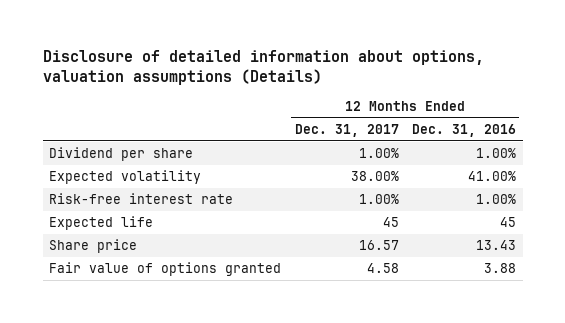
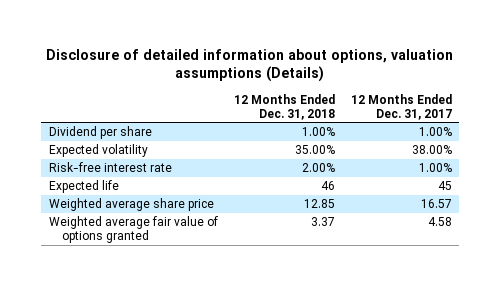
- | 12 Months Ended Dec. 31, 2017 | 12 Months Ended Dec. 31, 2016
+ | 12 Months Ended Dec. 31, 2018 | 12 Months Ended Dec. 31, 2017
- Share price | 16.57 | 13.43
- Fair value of options granted | 4.58 | 3.88
+ Weighted average share price | 12.85 | 16.57
+ Weighted average fair value of options granted | 3.37 | 4.58

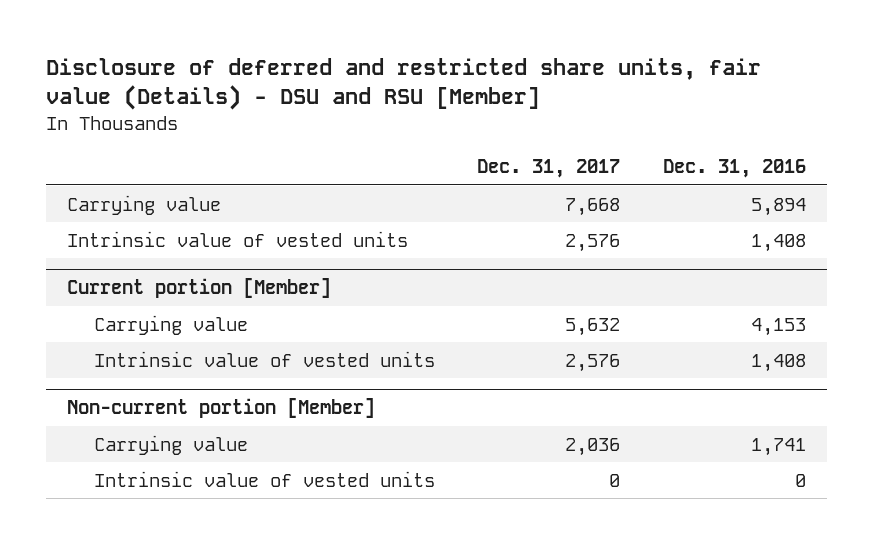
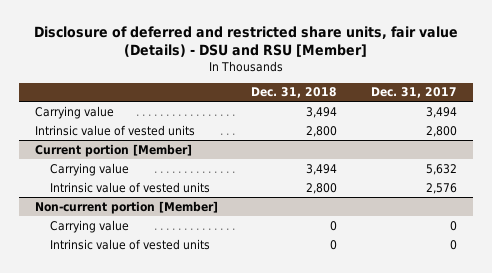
- | Dec. 31, 2017 | Dec. 31, 2016
+ | Dec. 31, 2018 | Dec. 31, 2017
- Carrying value | 7,668 | 5,894
- Intrinsic value of vested units | 2,576 | 1,408
+ Carrying value | 3,494 | 3,494
+ Intrinsic value of vested units | 2,800 | 2,800
@ Non-current portion [Member]
- Carrying value | 2,036 | 1,741
+ Carrying value | 0 | 0

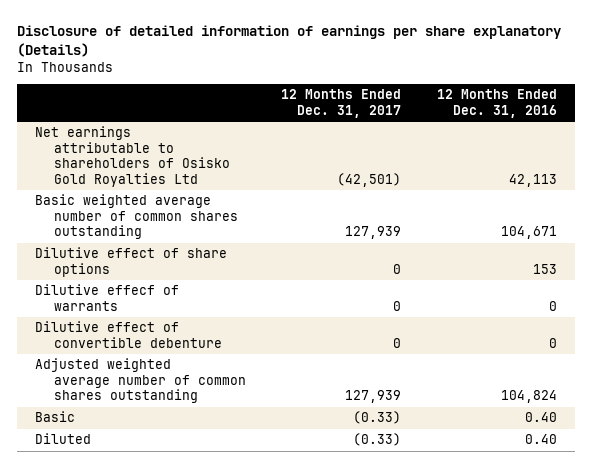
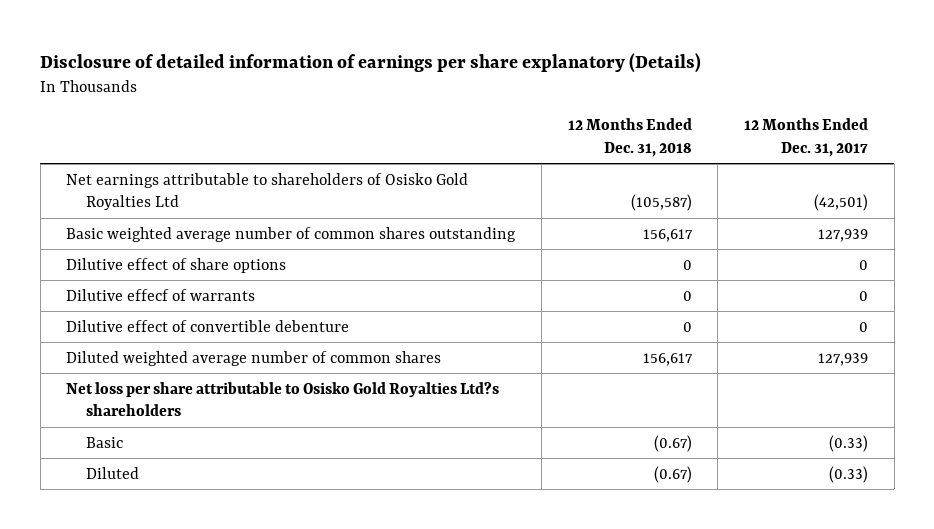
- | 12 Months Ended Dec. 31, 2017 | 12 Months Ended Dec. 31, 2016
+ | 12 Months Ended Dec. 31, 2018 | 12 Months Ended Dec. 31, 2017
- Adjusted weighted average number of common shares outstanding | 127,939 | 104,824
+ Diluted weighted average number of common shares | 156,617 | 127,939
+ Net loss per share attributable to Osisko Gold Royalties Ltd?s shareholders

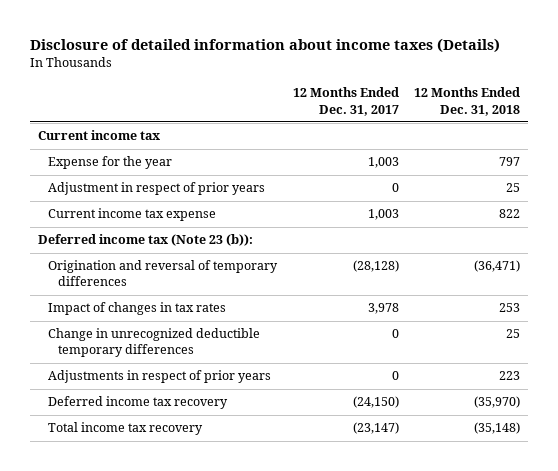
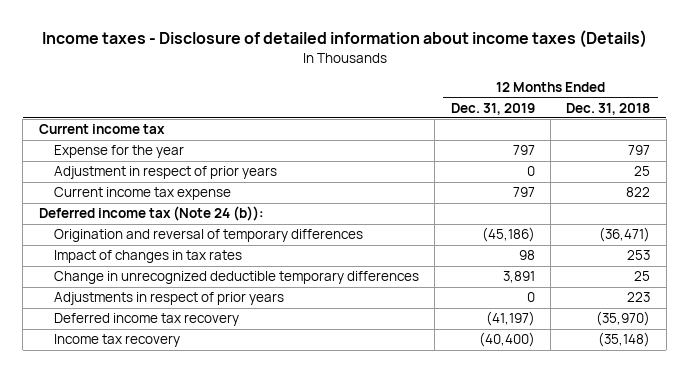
- Disclosure of detailed information about income taxes (Details)
+ Income taxes - Disclosure of detailed information about income taxes (Details)
- | 12 Months Ended Dec. 31, 2017 | 12 Months Ended Dec. 31, 2018
+ | 12 Months Ended Dec. 31, 2019 | 12 Months Ended Dec. 31, 2018
- Deferred income tax (Note 23 (b)):
+ Deferred income tax (Note 24 (b)):
- Total income tax recovery | (23,147) | (35,148)
+ Income tax recovery | (40,400) | (35,148)

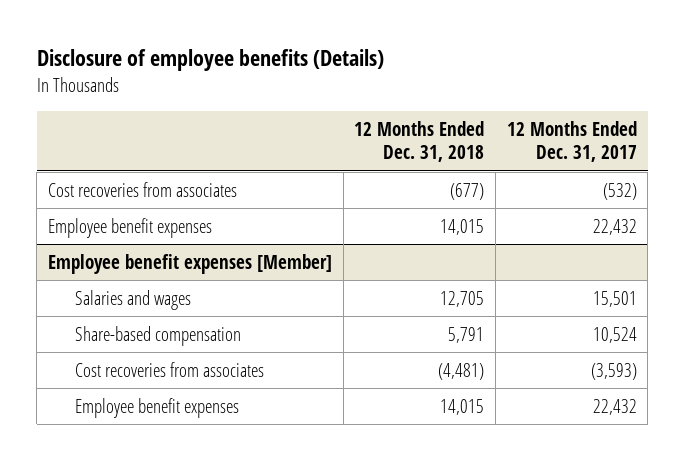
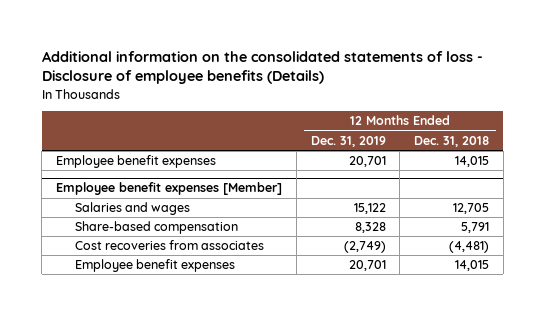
- Disclosure of employee benefits (Details)
+ Additional information on the consolidated statements of loss - Disclosure of employee benefits (Details)
- | 12 Months Ended Dec. 31, 2018 | 12 Months Ended Dec. 31, 2017
+ | 12 Months Ended Dec. 31, 2019 | 12 Months Ended Dec. 31, 2018
- Cost recoveries from associates | (677) | (532)

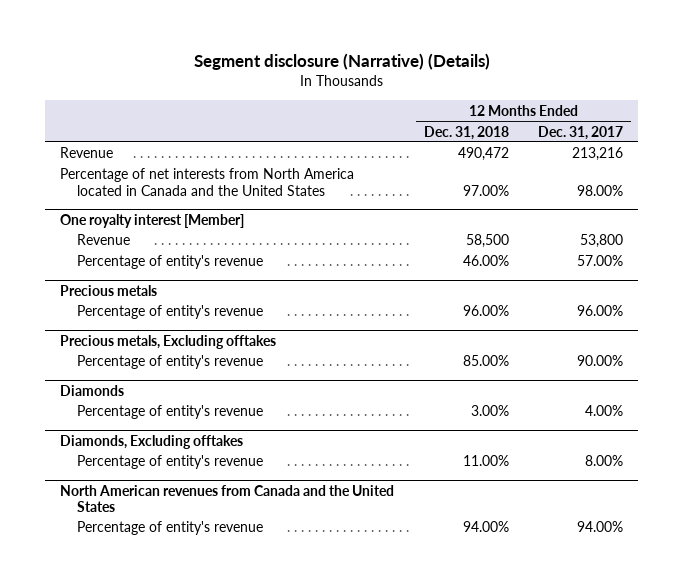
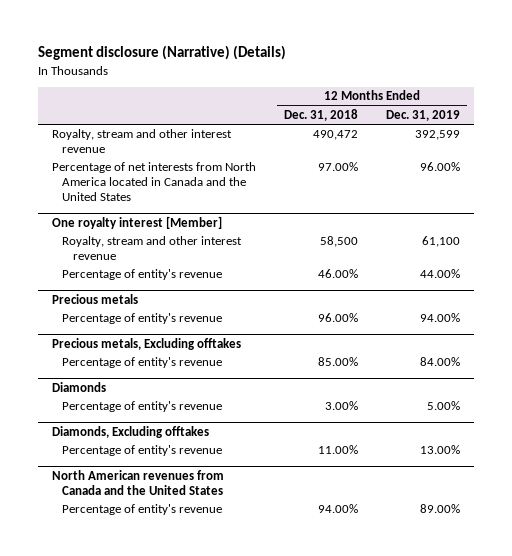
- | 12 Months Ended Dec. 31, 2018 | 12 Months Ended Dec. 31, 2017
+ | 12 Months Ended Dec. 31, 2018 | 12 Months Ended Dec. 31, 2019
- Revenue | 490,472 | 213,216
+ Royalty, stream and other interest revenue | 490,472 | 392,599
@ One royalty interest [Member]
- Revenue | 58,500 | 53,800
+ Royalty, stream and other interest revenue | 58,500 | 61,100

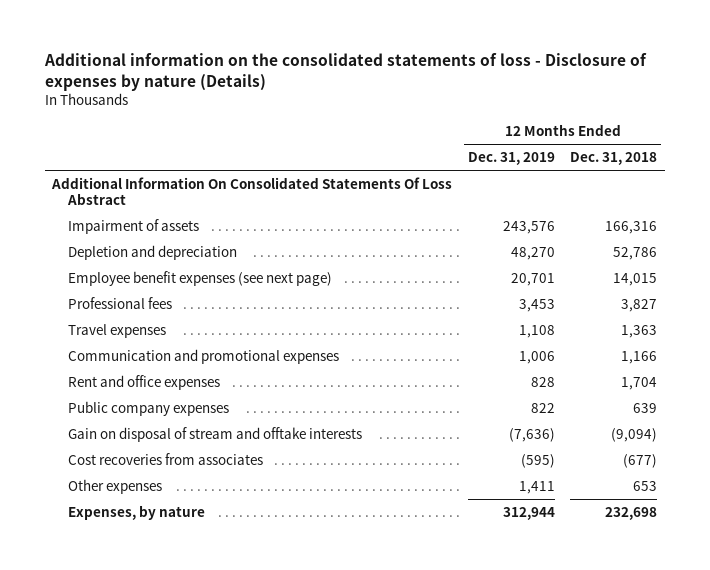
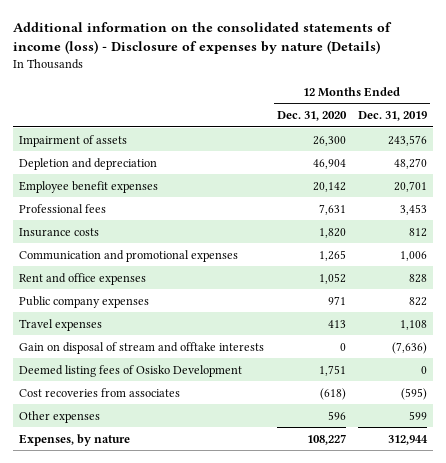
- Additional information on the consolidated statements of loss - Disclosure of expenses by nature (Details)
+ Additional information on the consolidated statements of income (loss) - Disclosure of expenses by nature (Details)
- | 12 Months Ended Dec. 31, 2019 | 12 Months Ended Dec. 31, 2018
+ | 12 Months Ended Dec. 31, 2020 | 12 Months Ended Dec. 31, 2019
- Additional Information On Consolidated Statements Of Loss Abstract
- Employee benefit expenses (see next page) | 20,701 | 14,015
+ Employee benefit expenses | 20,142 | 20,701
+ Insurance costs | 1,820 | 812
moved down: Travel expenses | 413 | 1,108
+ Deemed listing fees of Osisko Development | 1,751 | 0
- Other expenses | 1,411 | 653
+ Other expenses | 596 | 599

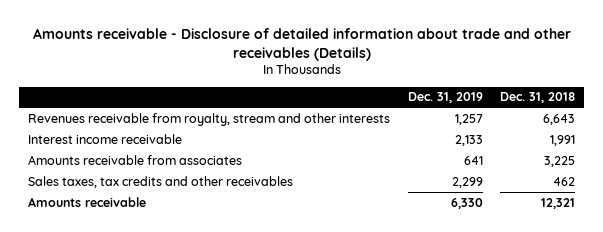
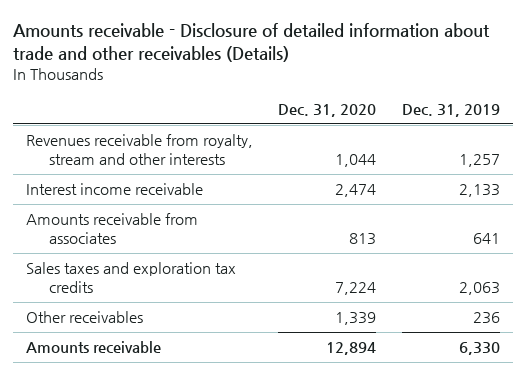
- | Dec. 31, 2019 | Dec. 31, 2018
+ | Dec. 31, 2020 | Dec. 31, 2019
- Sales taxes, tax credits and other receivables | 2,299 | 462
+ Sales taxes and exploration tax credits | 7,224 | 2,063
+ Other receivables | 1,339 | 236

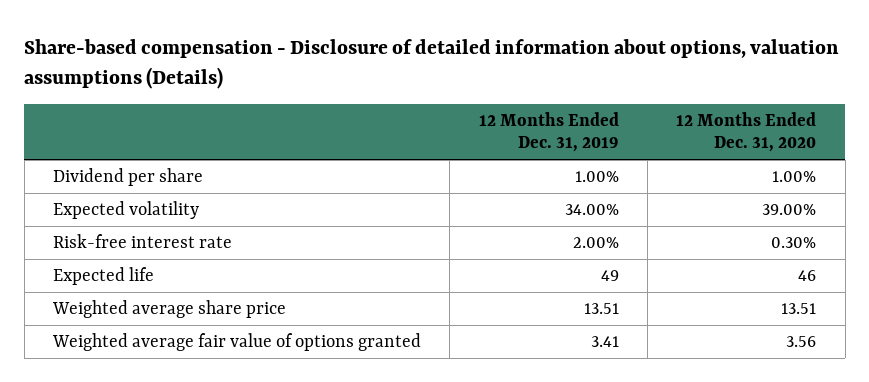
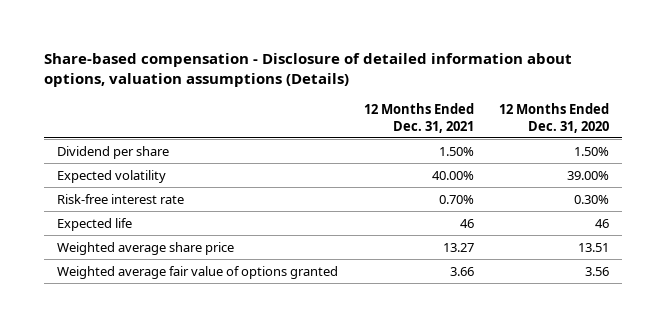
- | 12 Months Ended Dec. 31, 2019 | 12 Months Ended Dec. 31, 2020
+ | 12 Months Ended Dec. 31, 2021 | 12 Months Ended Dec. 31, 2020
- Dividend per share | 1.00% | 1.00%
+ Dividend per share | 1.50% | 1.50%

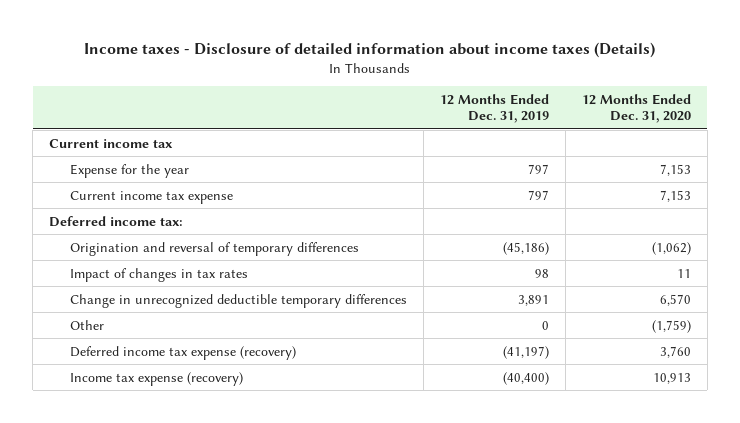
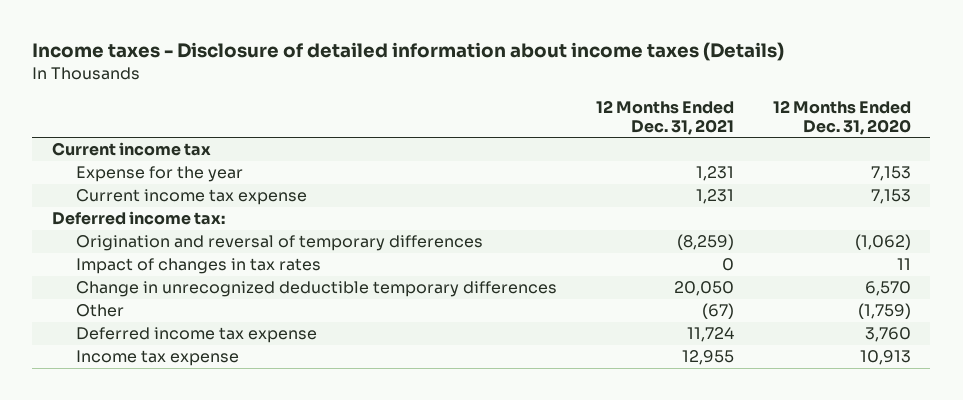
- | 12 Months Ended Dec. 31, 2019 | 12 Months Ended Dec. 31, 2020
+ | 12 Months Ended Dec. 31, 2021 | 12 Months Ended Dec. 31, 2020
- Deferred income tax expense (recovery) | (41,197) | 3,760
- Income tax expense (recovery) | (40,400) | 10,913
+ Deferred income tax expense | 11,724 | 3,760
+ Income tax expense | 12,955 | 10,913

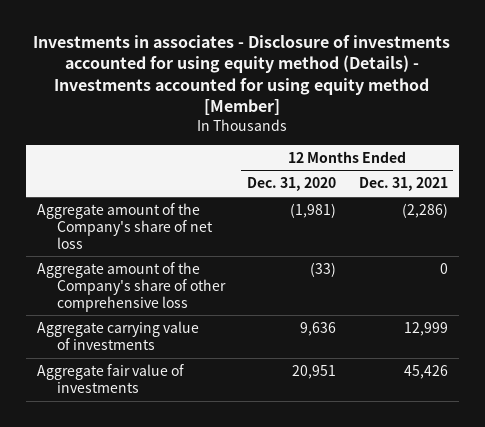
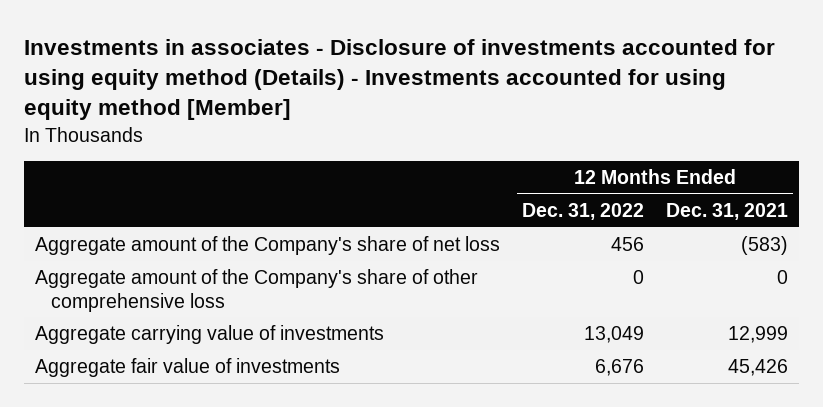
- | 12 Months Ended Dec. 31, 2020 | 12 Months Ended Dec. 31, 2021
+ | 12 Months Ended Dec. 31, 2022 | 12 Months Ended Dec. 31, 2021
- Aggregate amount of the Company's share of net loss | (1,981) | (2,286)
+ Aggregate amount of the Company's share of net loss | 456 | (583)

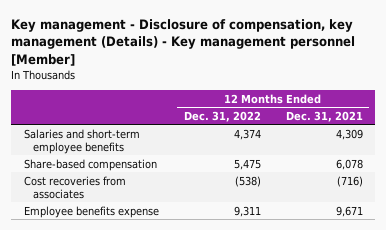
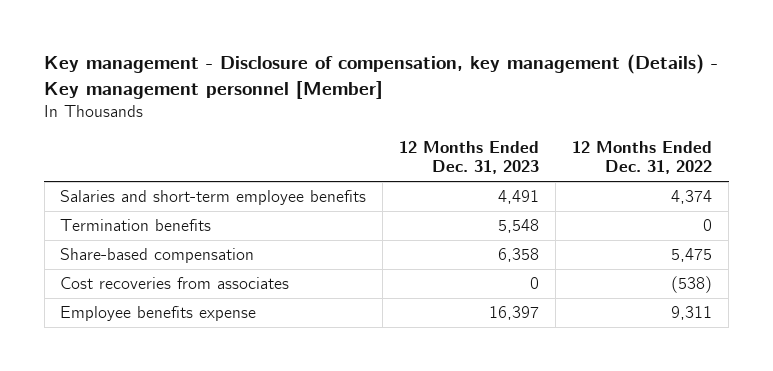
- | 12 Months Ended Dec. 31, 2022 | 12 Months Ended Dec. 31, 2021
+ | 12 Months Ended Dec. 31, 2023 | 12 Months Ended Dec. 31, 2022
+ Termination benefits | 5,548 | 0

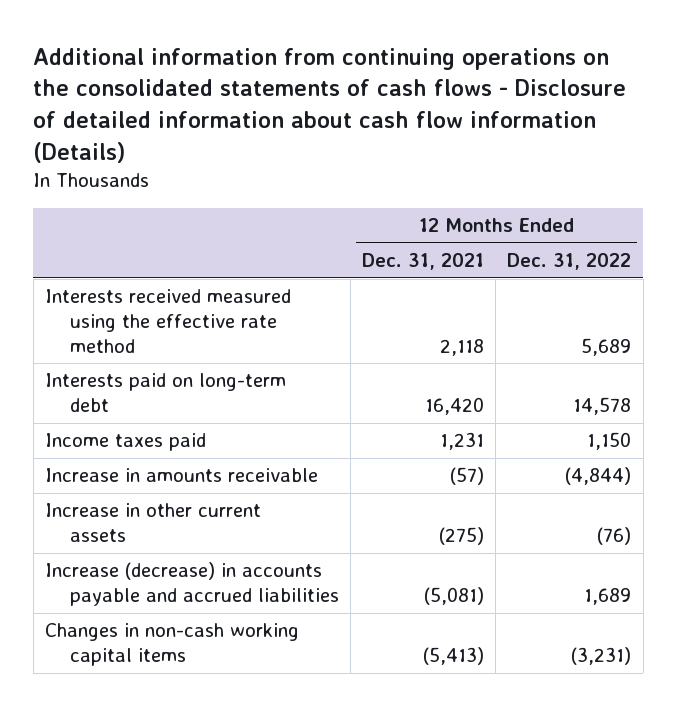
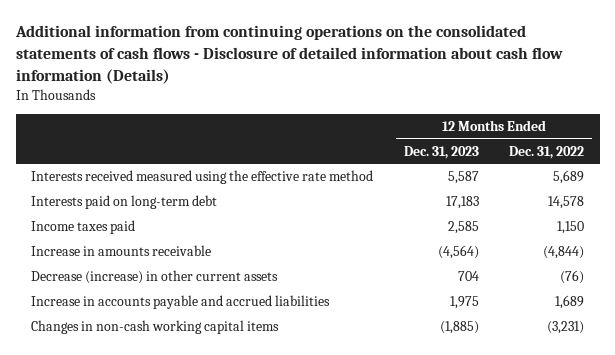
- | 12 Months Ended Dec. 31, 2021 | 12 Months Ended Dec. 31, 2022
+ | 12 Months Ended Dec. 31, 2023 | 12 Months Ended Dec. 31, 2022
- Increase in other current assets | (275) | (76)
- Increase (decrease) in accounts payable and accrued liabilities | (5,081) | 1,689
+ Decrease (increase) in other current assets | 704 | (76)
+ Increase in accounts payable and accrued liabilities | 1,975 | 1,689

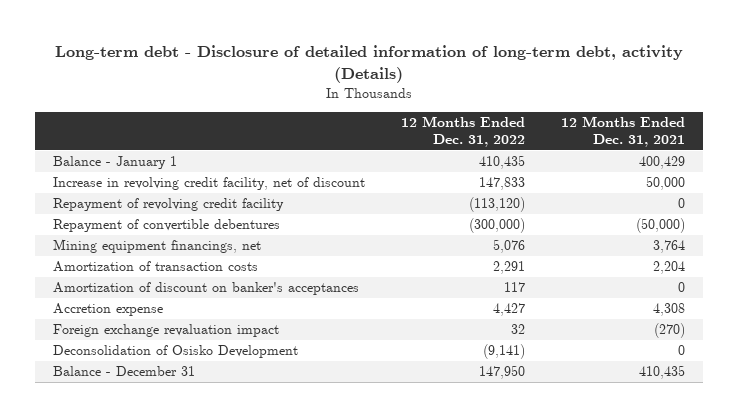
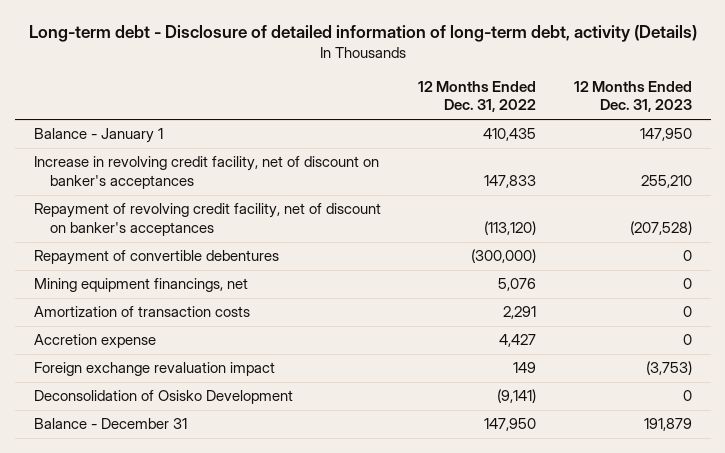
- | 12 Months Ended Dec. 31, 2022 | 12 Months Ended Dec. 31, 2021
+ | 12 Months Ended Dec. 31, 2022 | 12 Months Ended Dec. 31, 2023
- Increase in revolving credit facility, net of discount | 147,833 | 50,000
- Repayment of revolving credit facility | (113,120) | 0
+ Increase in revolving credit facility, net of discount on banker's acceptances | 147,833 | 255,210
+ Repayment of revolving credit facility, net of discount on banker's acceptances | (113,120) | (207,528)
- Amortization of discount on banker's acceptances | 117 | 0
- Foreign exchange revaluation impact | 32 | (270)
+ Foreign exchange revaluation impact | 149 | (3,753)

